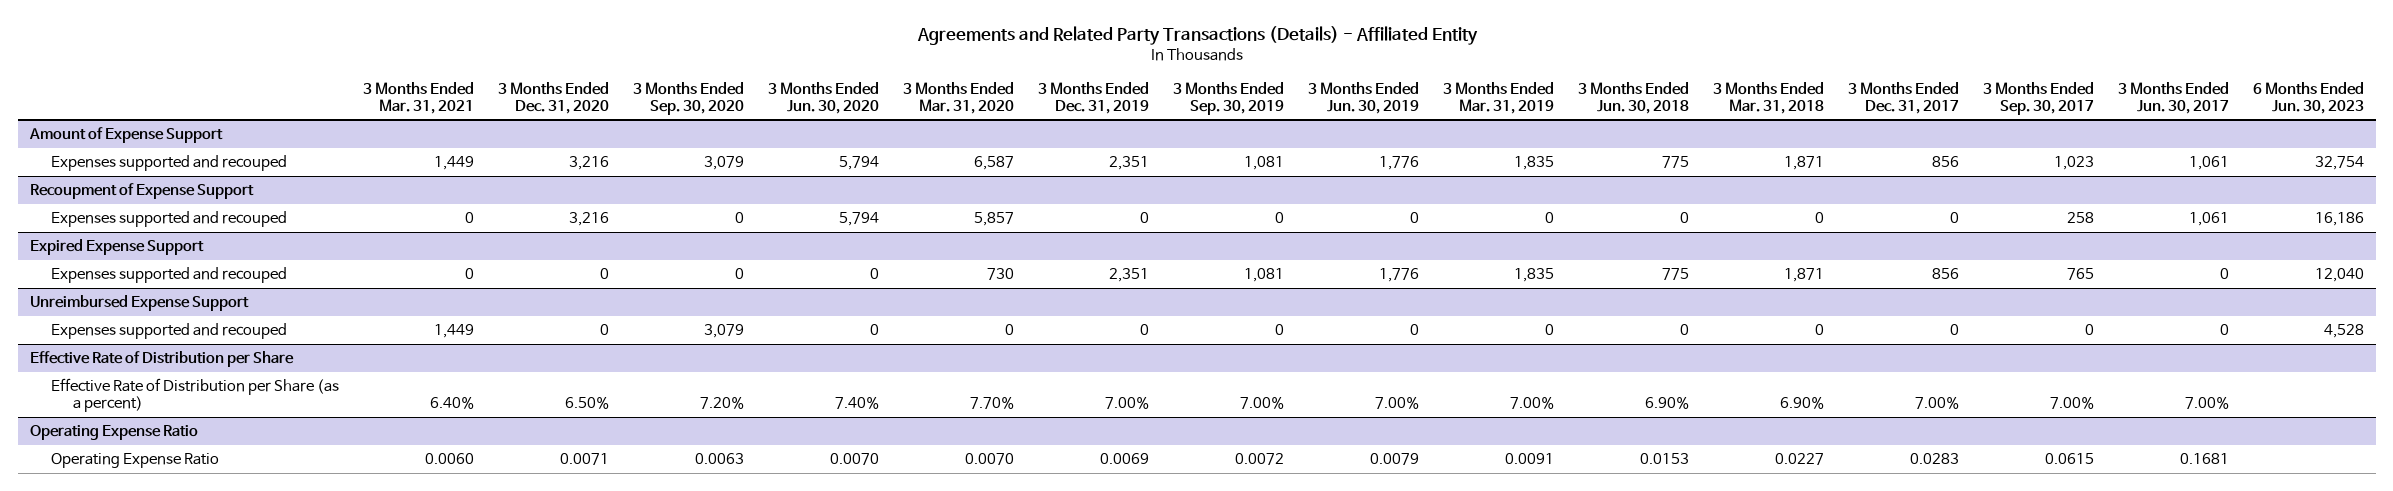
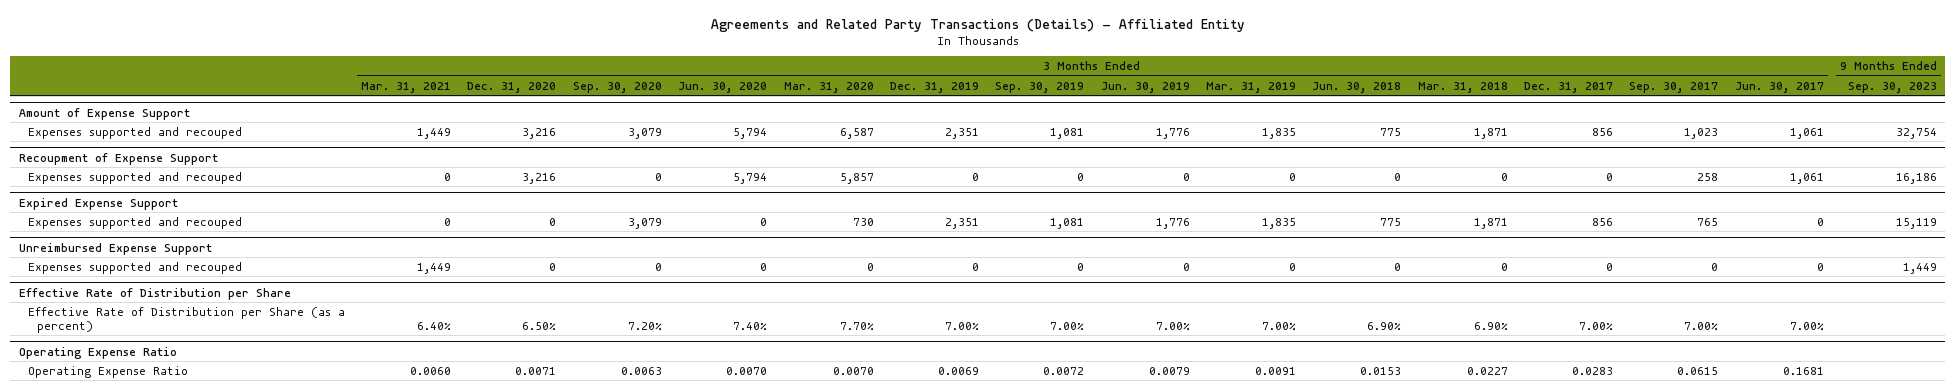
- | 3 Months Ended Mar. 31, 2021 | 3 Months Ended Dec. 31, 2020 | 3 Months Ended Sep. 30, 2020 | 3 Months Ended Jun. 30, 2020 | 3 Months Ended Mar. 31, 2020 | 3 Months Ended Dec. 31, 2019 | 3 Months Ended Sep. 30, 2019 | 3 Months Ended Jun. 30, 2019 | 3 Months Ended Mar. 31, 2019 | 3 Months Ended Jun. 30, 2018 | 3 Months Ended Mar. 31, 2018 | 3 Months Ended Dec. 31, 2017 | 3 Months Ended Sep. 30, 2017 | 3 Months Ended Jun. 30, 2017 | 6 Months Ended Jun. 30, 2023
+ | 3 Months Ended Mar. 31, 2021 | 3 Months Ended Dec. 31, 2020 | 3 Months Ended Sep. 30, 2020 | 3 Months Ended Jun. 30, 2020 | 3 Months Ended Mar. 31, 2020 | 3 Months Ended Dec. 31, 2019 | 3 Months Ended Sep. 30, 2019 | 3 Months Ended Jun. 30, 2019 | 3 Months Ended Mar. 31, 2019 | 3 Months Ended Jun. 30, 2018 | 3 Months Ended Mar. 31, 2018 | 3 Months Ended Dec. 31, 2017 | 3 Months Ended Sep. 30, 2017 | 3 Months Ended Jun. 30, 2017 | 9 Months Ended Sep. 30, 2023
@ Expired Expense Support
- Expenses supported and recouped | 0 | 0 | 0 | 0 | 730 | 2,351 | 1,081 | 1,776 | 1,835 | 775 | 1,871 | 856 | 765 | 0 | 12,040
+ Expenses supported and recouped | 0 | 0 | 3,079 | 0 | 730 | 2,351 | 1,081 | 1,776 | 1,835 | 775 | 1,871 | 856 | 765 | 0 | 15,119
@ Unreimbursed Expense Support
- Expenses supported and recouped | 1,449 | 0 | 3,079 | 0 | 0 | 0 | 0 | 0 | 0 | 0 | 0 | 0 | 0 | 0 | 4,528
+ Expenses supported and recouped | 1,449 | 0 | 0 | 0 | 0 | 0 | 0 | 0 | 0 | 0 | 0 | 0 | 0 | 0 | 1,449

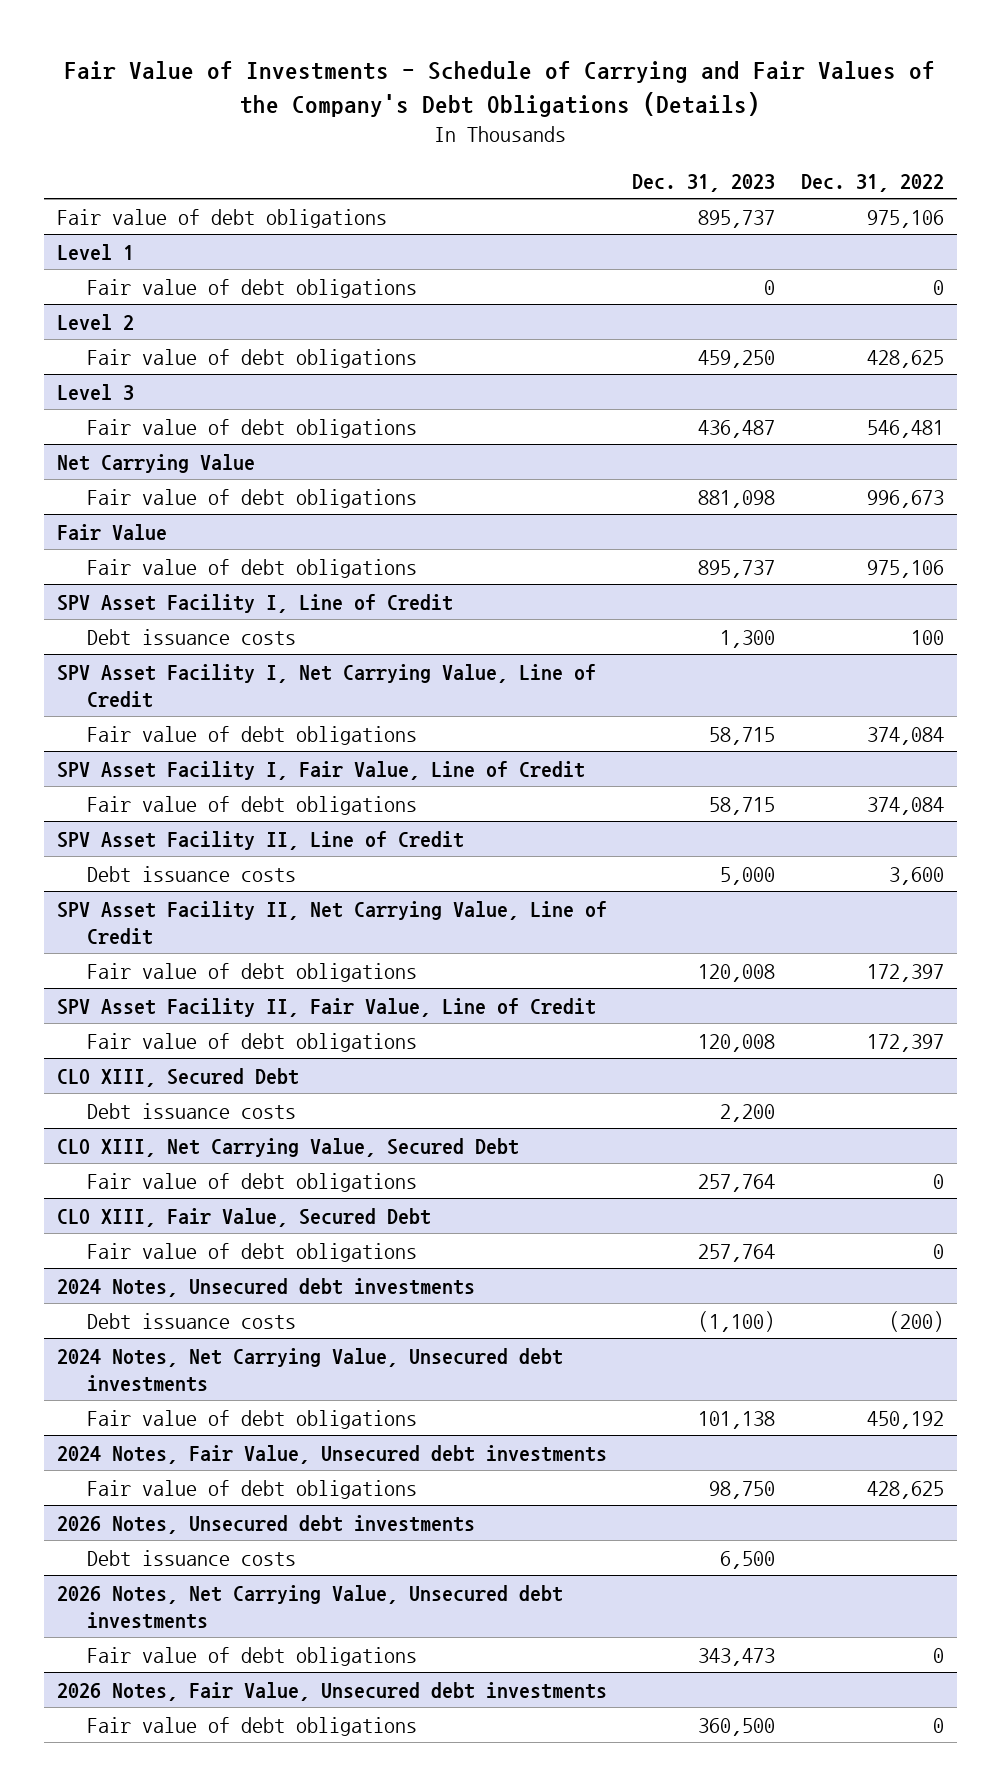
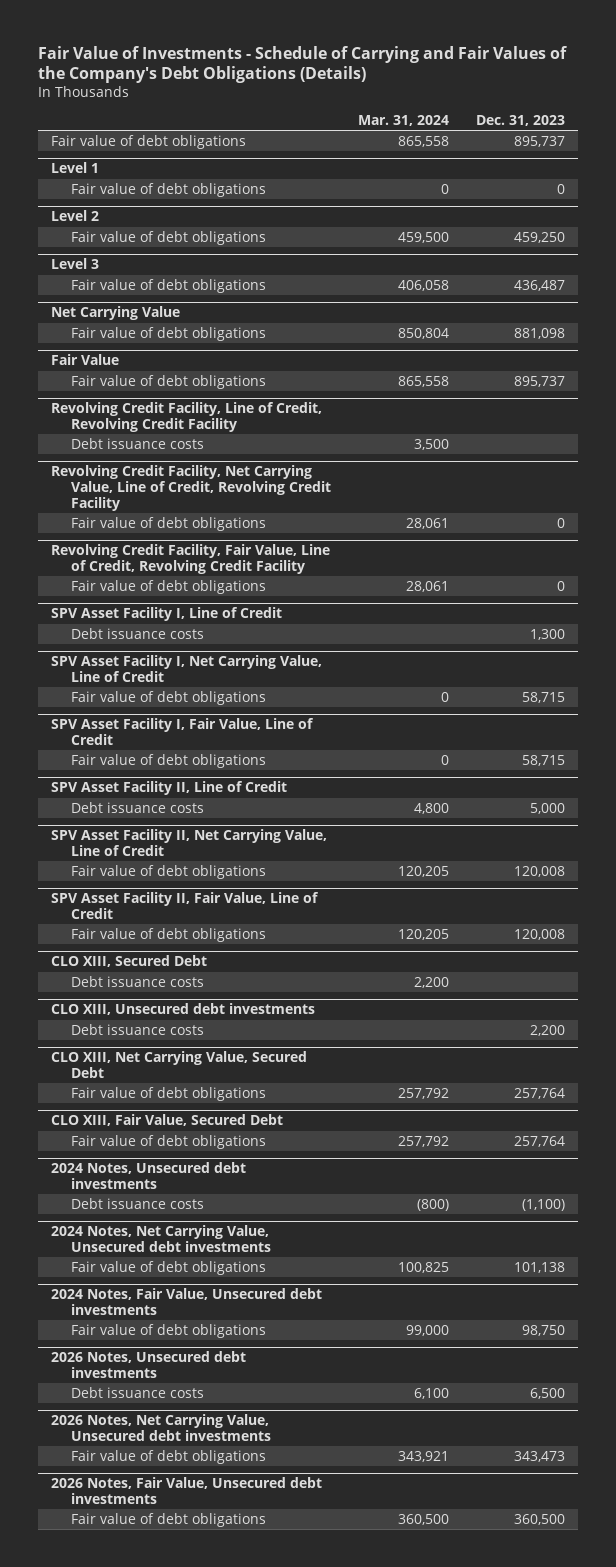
- | Dec. 31, 2023 | Dec. 31, 2022
+ | Mar. 31, 2024 | Dec. 31, 2023
+ Revolving Credit Facility, Line of Credit, Revolving Credit Facility
+ Debt issuance costs | 3,500 |
+ Revolving Credit Facility, Net Carrying Value, Line of Credit, Revolving Credit Facility
+ Fair value of debt obligations | 28,061 | 0
+ Revolving Credit Facility, Fair Value, Line of Credit, Revolving Credit Facility
+ Fair value of debt obligations | 28,061 | 0
@ CLO XIII, Secured Debt
+ Debt issuance costs | 2,200 |
+ CLO XIII, Unsecured debt investments

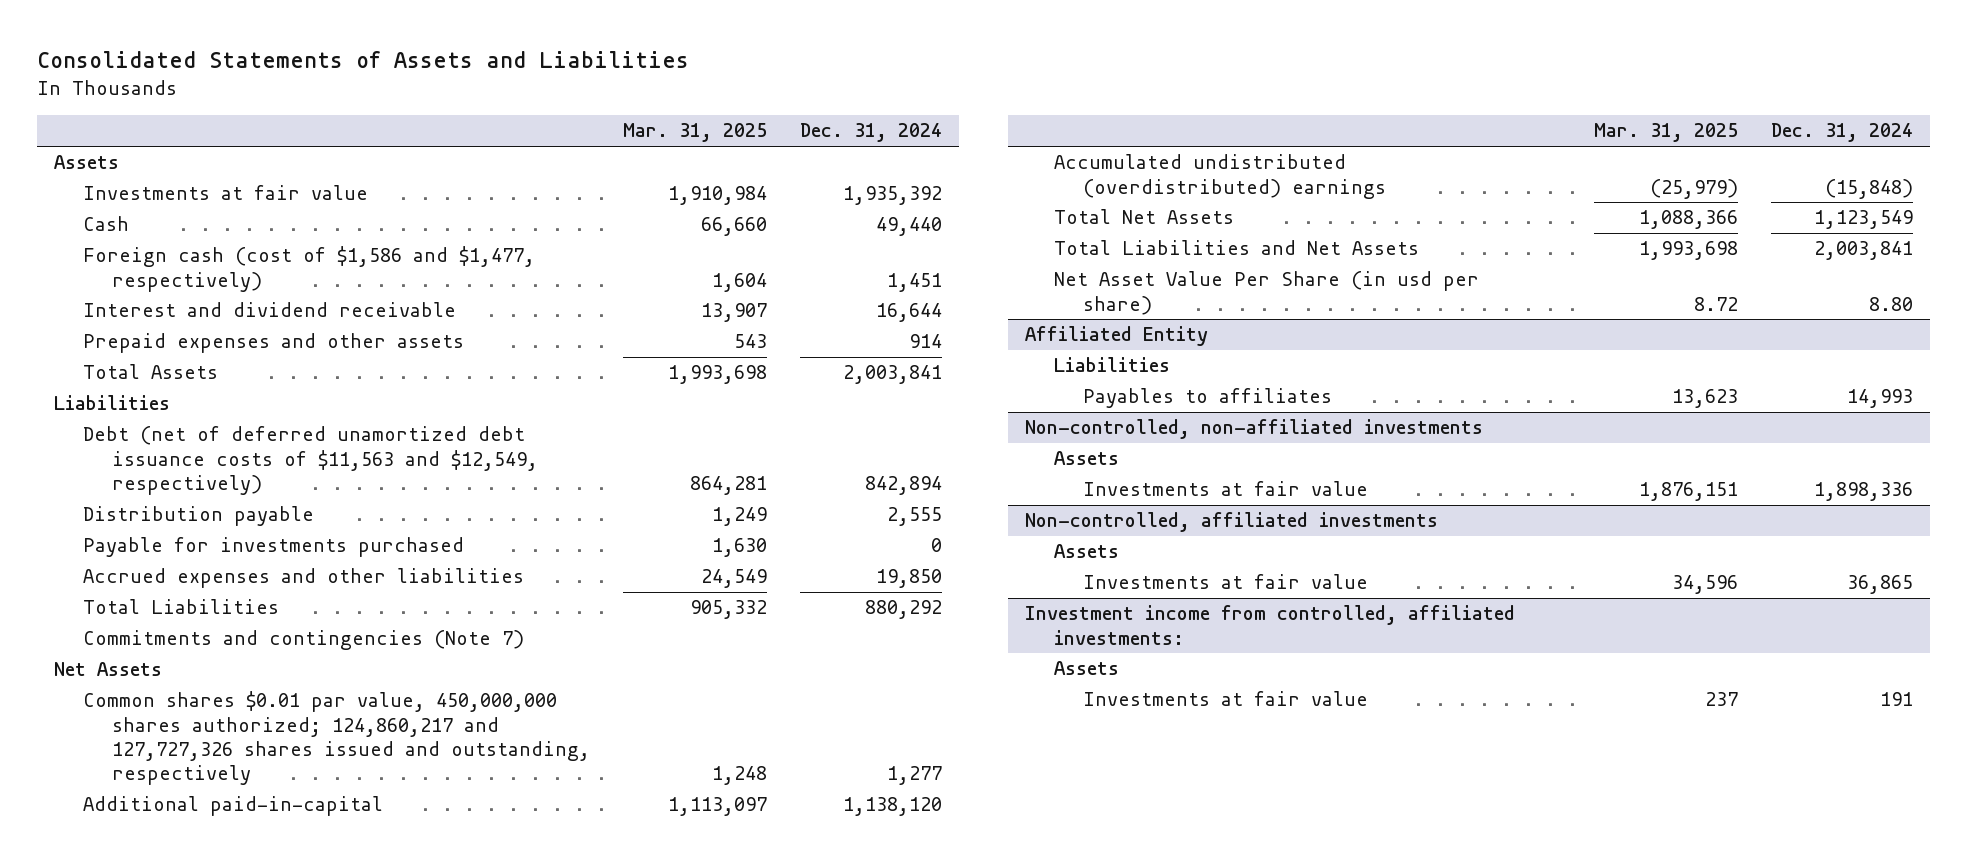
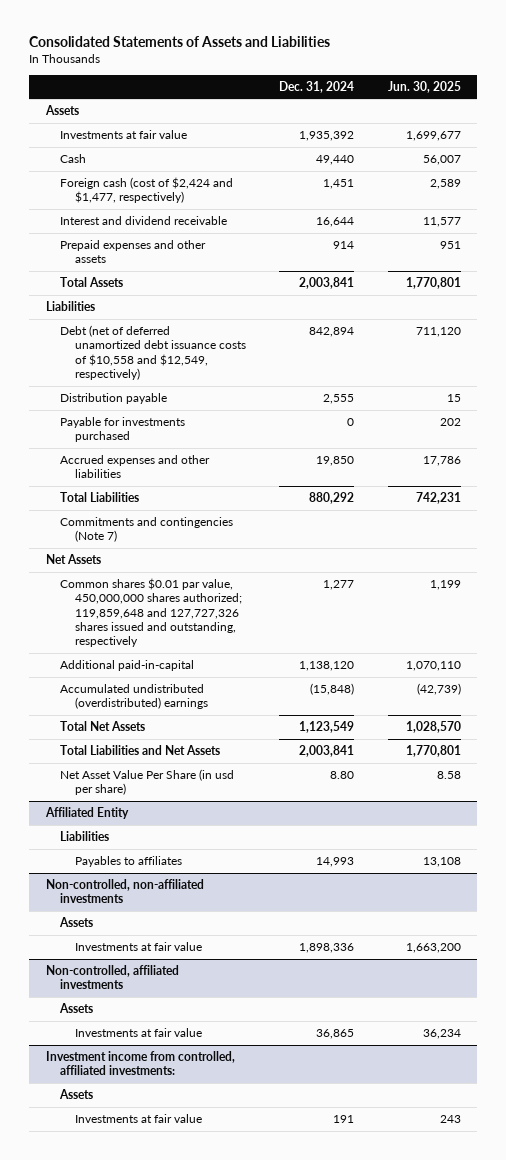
- | Mar. 31, 2025 | Dec. 31, 2024
+ | Dec. 31, 2024 | Jun. 30, 2025
- Foreign cash (cost of $1,586 and $1,477, respectively) | 1,604 | 1,451
+ Foreign cash (cost of $2,424 and $1,477, respectively) | 1,451 | 2,589
- Debt (net of deferred unamortized debt issuance costs of $11,563 and $12,549, respectively) | 864,281 | 842,894
+ Debt (net of deferred unamortized debt issuance costs of $10,558 and $12,549, respectively) | 842,894 | 711,120
- Common shares $0.01 par value, 450,000,000 shares authorized; 124,860,217 and 127,727,326 shares issued and outstanding, respectively | 1,248 | 1,277
+ Common shares $0.01 par value, 450,000,000 shares authorized; 119,859,648 and 127,727,326 shares issued and outstanding, respectively | 1,277 | 1,199

